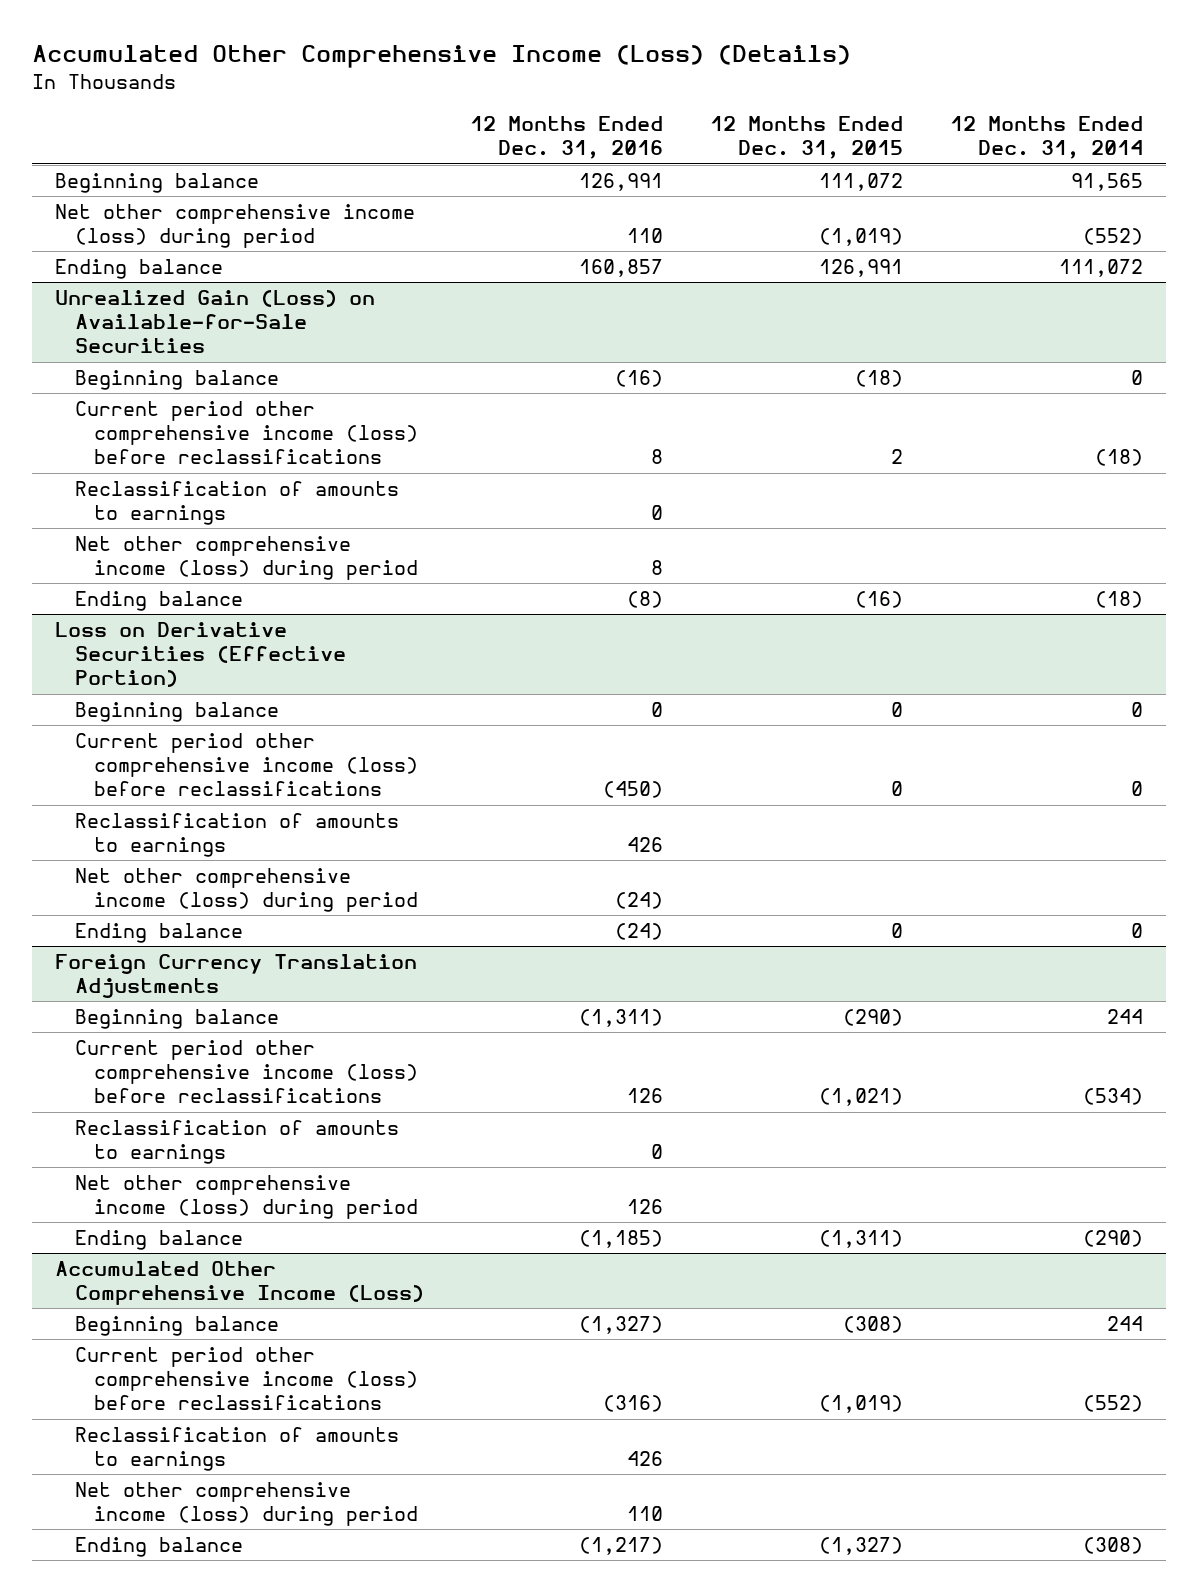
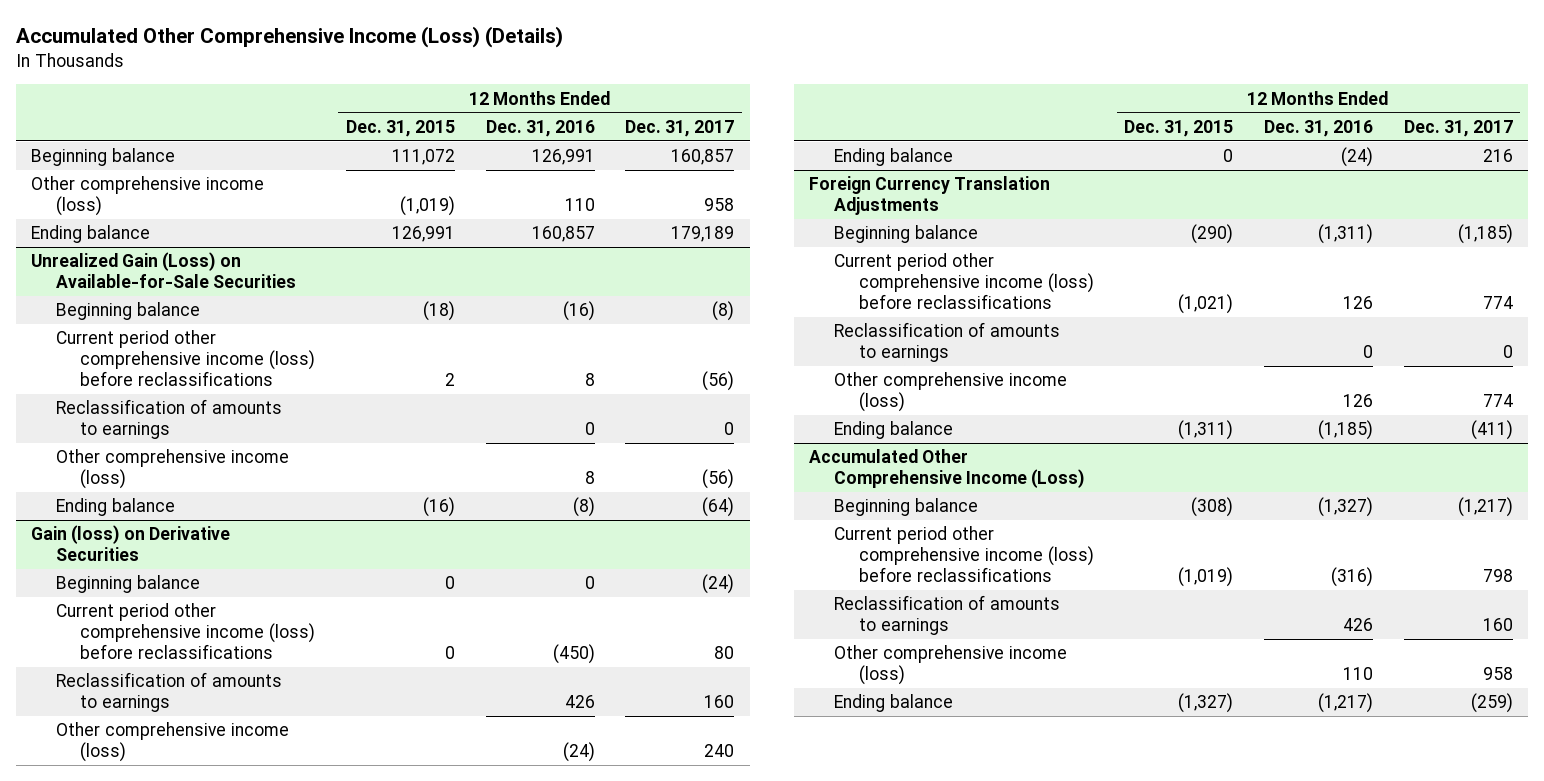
- | 12 Months Ended Dec. 31, 2016 | 12 Months Ended Dec. 31, 2015 | 12 Months Ended Dec. 31, 2014
+ | 12 Months Ended Dec. 31, 2015 | 12 Months Ended Dec. 31, 2016 | 12 Months Ended Dec. 31, 2017
- Net other comprehensive income (loss) during period | 110 | (1,019) | (552)
+ Other comprehensive income (loss) | (1,019) | 110 | 958
@ Unrealized Gain (Loss) on Available-for-Sale Securities
- Net other comprehensive income (loss) during period | 8 | |
+ Other comprehensive income (loss) | | 8 | (56)
- Loss on Derivative Securities (Effective Portion)
+ Gain (loss) on Derivative Securities
- Net other comprehensive income (loss) during period | (24) | |
+ Other comprehensive income (loss) | | (24) | 240
@ Foreign Currency Translation Adjustments
- Net other comprehensive income (loss) during period | 126 | |
+ Other comprehensive income (loss) | | 126 | 774
@ Accumulated Other Comprehensive Income (Loss)
- Net other comprehensive income (loss) during period | 110 | |
+ Other comprehensive income (loss) | | 110 | 958

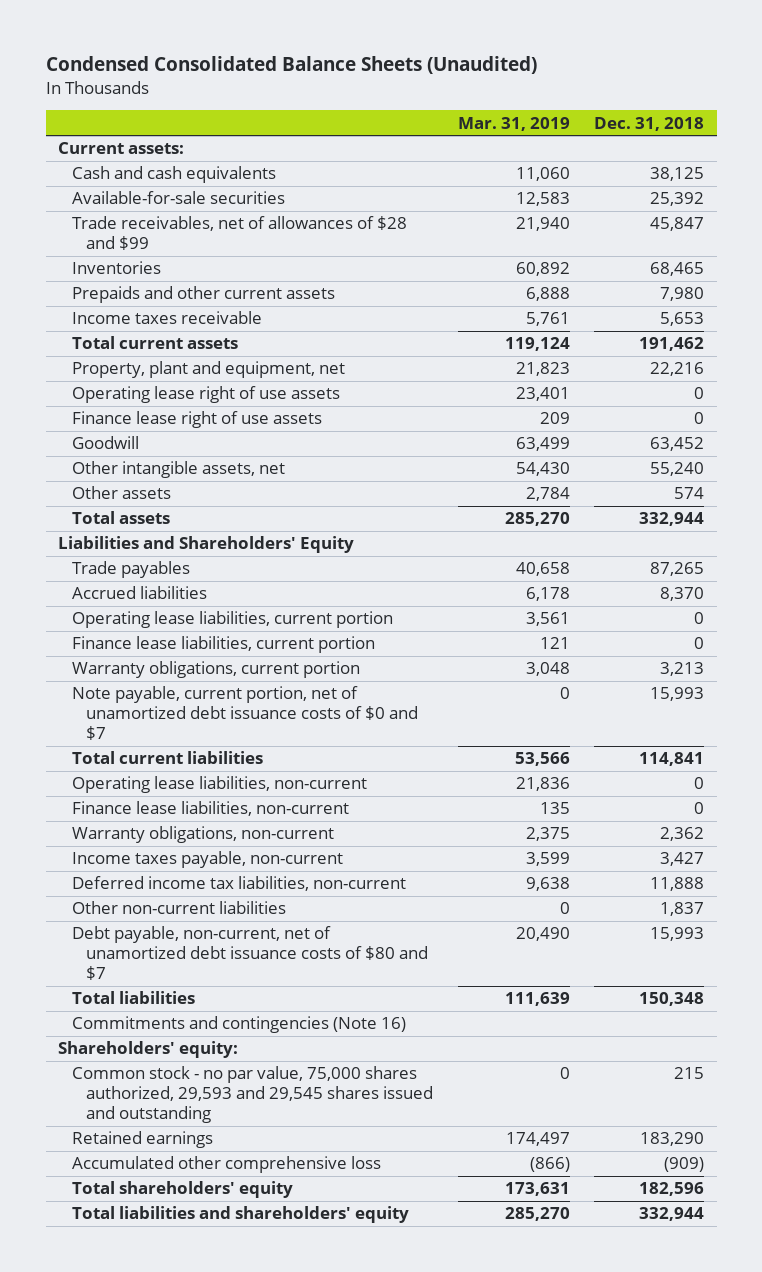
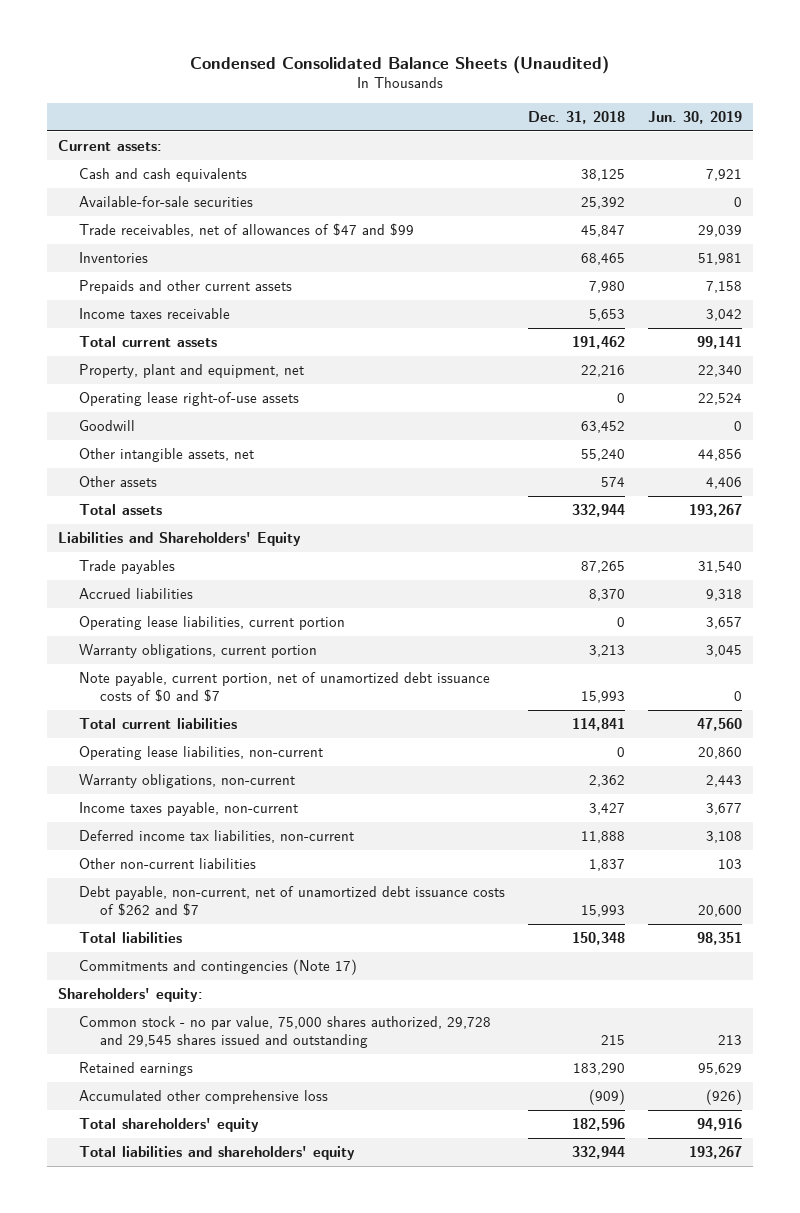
- | Mar. 31, 2019 | Dec. 31, 2018
+ | Dec. 31, 2018 | Jun. 30, 2019
- Trade receivables, net of allowances of $28 and $99 | 21,940 | 45,847
+ Trade receivables, net of allowances of $47 and $99 | 45,847 | 29,039
- Operating lease right of use assets | 23,401 | 0
- Finance lease right of use assets | 209 | 0
+ Operating lease right-of-use assets | 0 | 22,524
- Finance lease liabilities, current portion | 121 | 0
- Finance lease liabilities, non-current | 135 | 0
- Debt payable, non-current, net of unamortized debt issuance costs of $80 and $7 | 20,490 | 15,993
+ Debt payable, non-current, net of unamortized debt issuance costs of $262 and $7 | 15,993 | 20,600
- Commitments and contingencies (Note 16)
+ Commitments and contingencies (Note 17)
- Common stock - no par value, 75,000 shares authorized, 29,593 and 29,545 shares issued and outstanding | 0 | 215
+ Common stock - no par value, 75,000 shares authorized, 29,728 and 29,545 shares issued and outstanding | 215 | 213

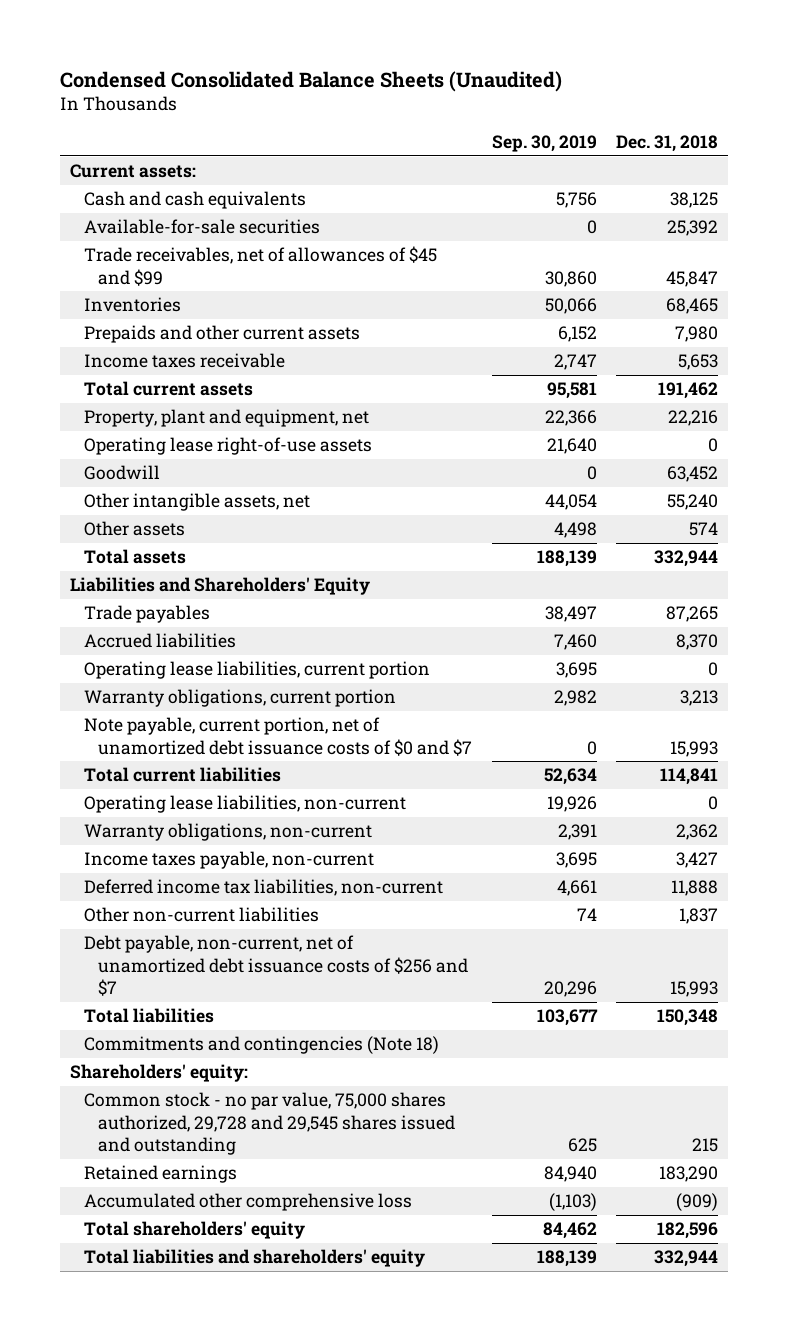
- | Dec. 31, 2018 | Jun. 30, 2019
+ | Sep. 30, 2019 | Dec. 31, 2018
- Trade receivables, net of allowances of $47 and $99 | 45,847 | 29,039
+ Trade receivables, net of allowances of $45 and $99 | 30,860 | 45,847
- Debt payable, non-current, net of unamortized debt issuance costs of $262 and $7 | 15,993 | 20,600
+ Debt payable, non-current, net of unamortized debt issuance costs of $256 and $7 | 20,296 | 15,993
- Commitments and contingencies (Note 17)
+ Commitments and contingencies (Note 18)

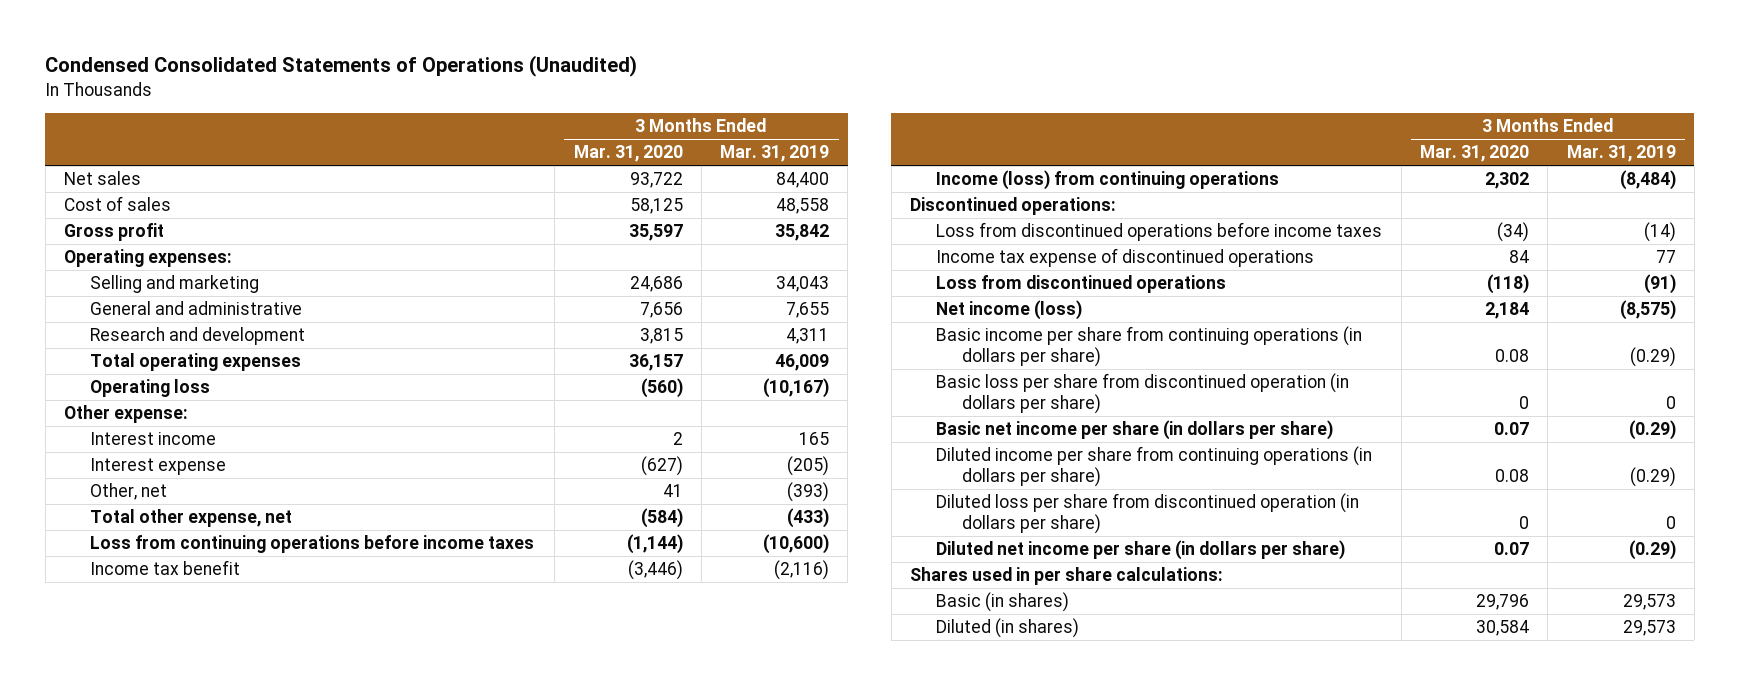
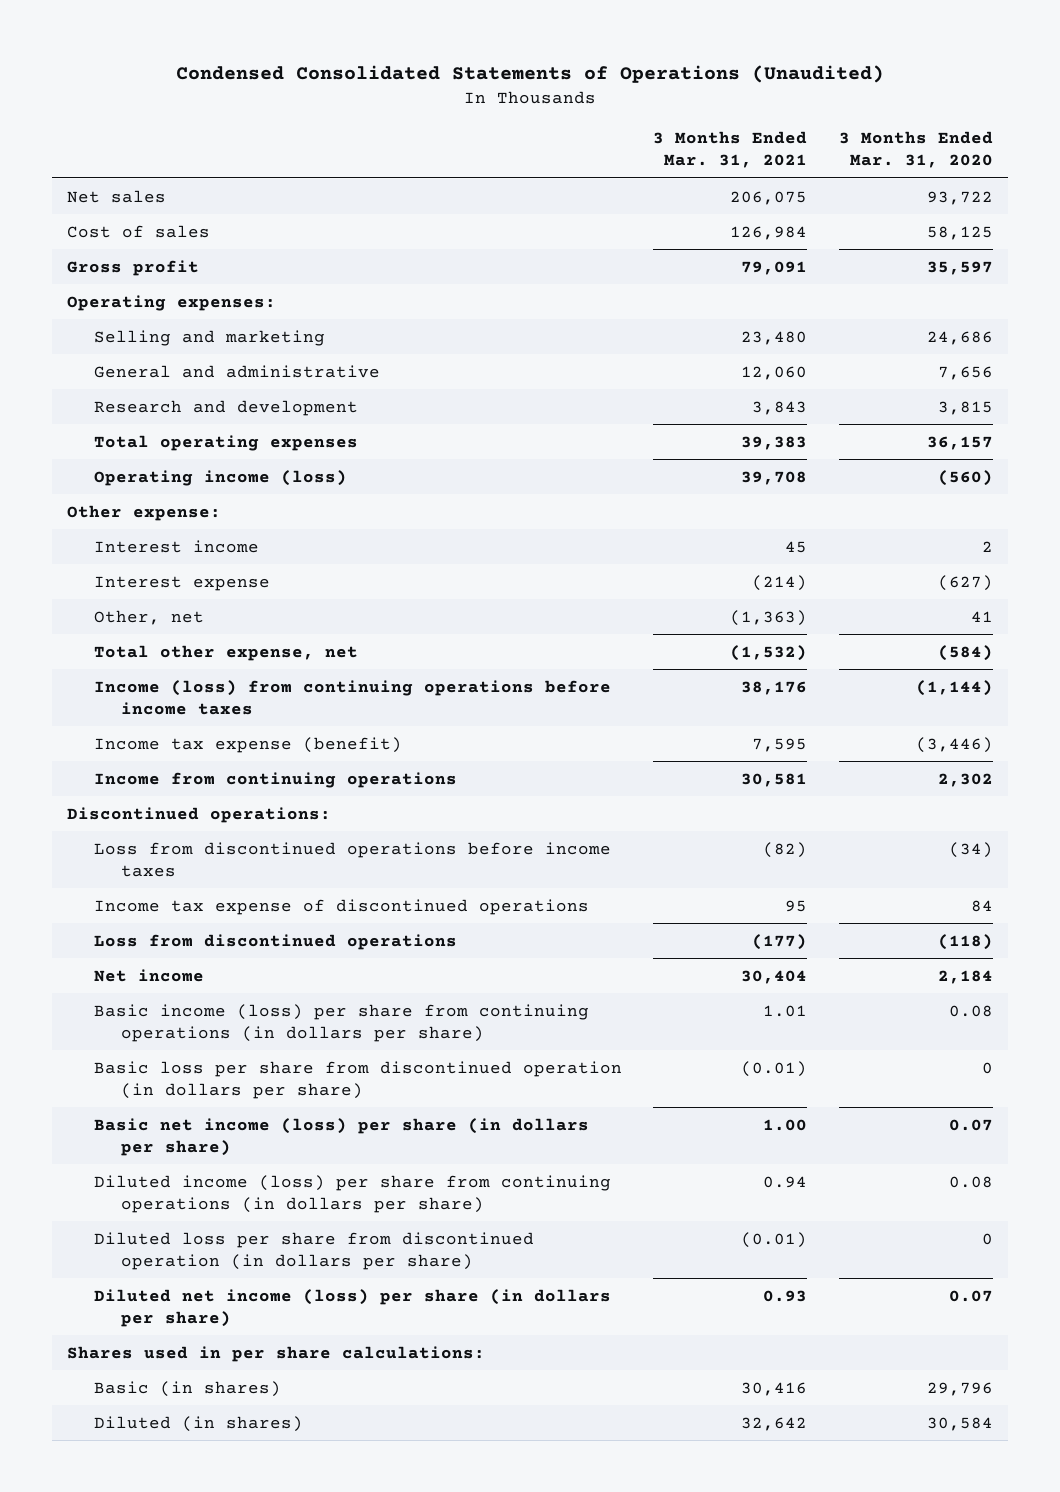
- | 3 Months Ended Mar. 31, 2020 | 3 Months Ended Mar. 31, 2019
+ | 3 Months Ended Mar. 31, 2021 | 3 Months Ended Mar. 31, 2020
- Operating loss | (560) | (10,167)
+ Operating income (loss) | 39,708 | (560)
- Loss from continuing operations before income taxes | (1,144) | (10,600)
- Income tax benefit | (3,446) | (2,116)
- Income (loss) from continuing operations | 2,302 | (8,484)
+ Income (loss) from continuing operations before income taxes | 38,176 | (1,144)
+ Income tax expense (benefit) | 7,595 | (3,446)
+ Income from continuing operations | 30,581 | 2,302
- Net income (loss) | 2,184 | (8,575)
- Basic income per share from continuing operations (in dollars per share) | 0.08 | (0.29)
+ Net income | 30,404 | 2,184
+ Basic income (loss) per share from continuing operations (in dollars per share) | 1.01 | 0.08
- Basic net income per share (in dollars per share) | 0.07 | (0.29)
- Diluted income per share from continuing operations (in dollars per share) | 0.08 | (0.29)
+ Basic net income (loss) per share (in dollars per share) | 1.00 | 0.07
+ Diluted income (loss) per share from continuing operations (in dollars per share) | 0.94 | 0.08
- Diluted net income per share (in dollars per share) | 0.07 | (0.29)
+ Diluted net income (loss) per share (in dollars per share) | 0.93 | 0.07

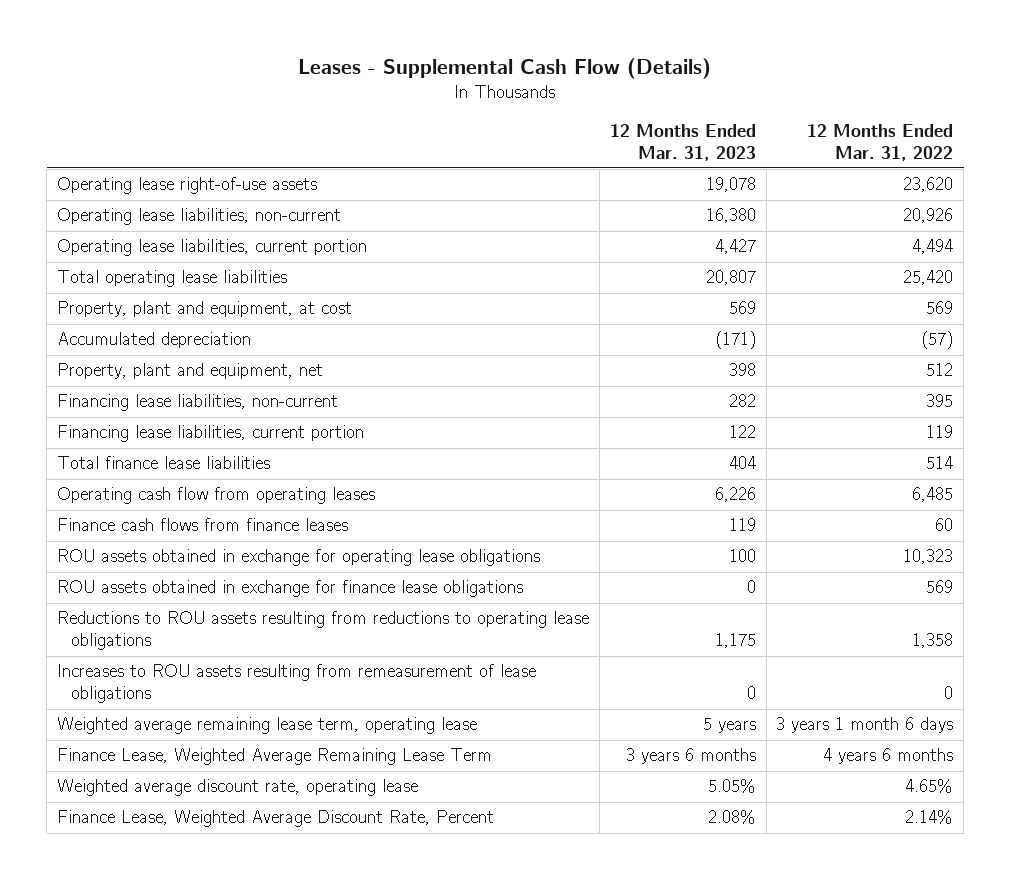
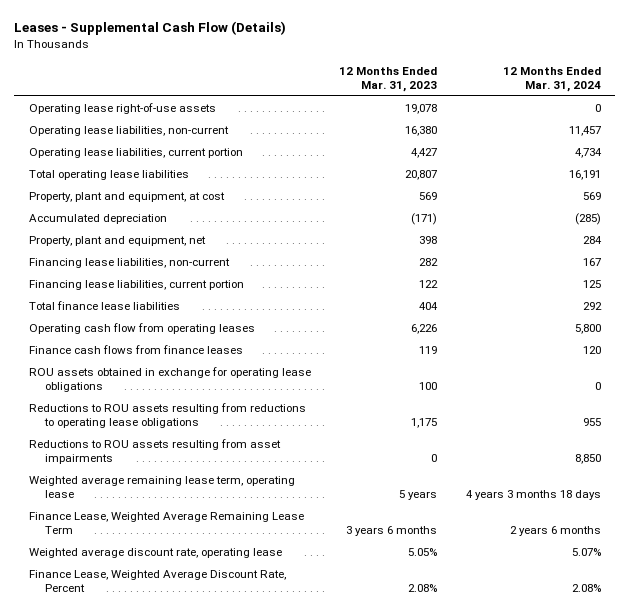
- | 12 Months Ended Mar. 31, 2023 | 12 Months Ended Mar. 31, 2022
+ | 12 Months Ended Mar. 31, 2023 | 12 Months Ended Mar. 31, 2024
- ROU assets obtained in exchange for finance lease obligations | 0 | 569
- Increases to ROU assets resulting from remeasurement of lease obligations | 0 | 0
+ Reductions to ROU assets resulting from asset impairments | 0 | 8,850

